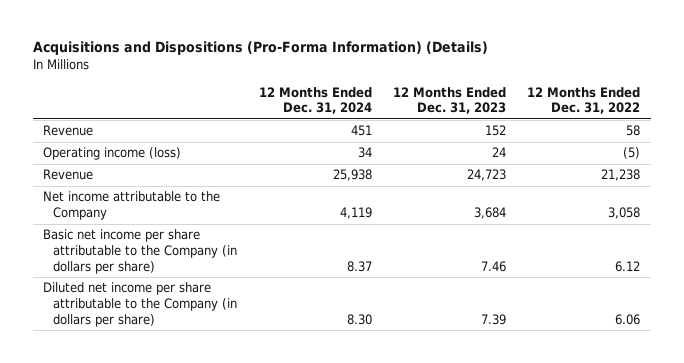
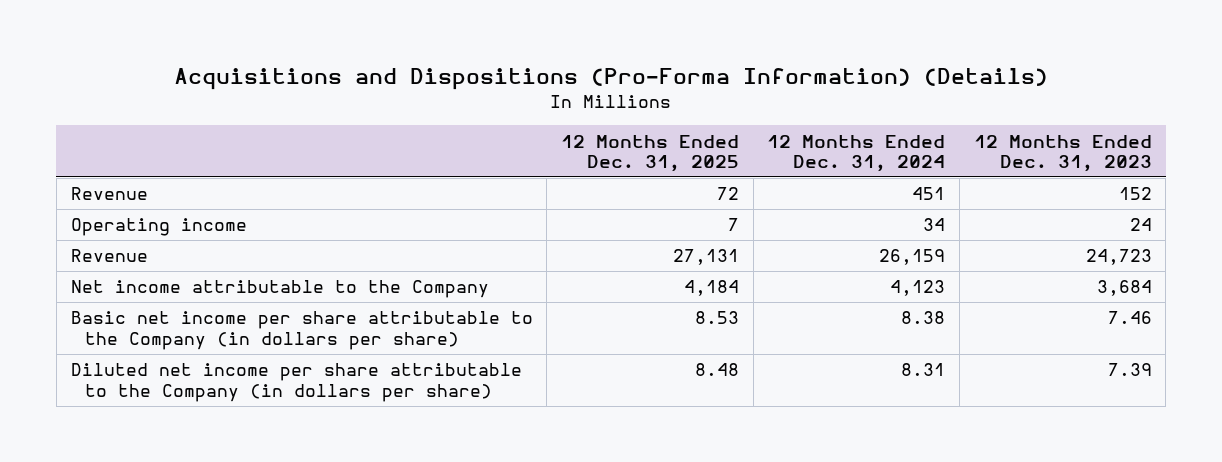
- | 12 Months Ended Dec. 31, 2024 | 12 Months Ended Dec. 31, 2023 | 12 Months Ended Dec. 31, 2022
+ | 12 Months Ended Dec. 31, 2025 | 12 Months Ended Dec. 31, 2024 | 12 Months Ended Dec. 31, 2023
- Operating income (loss) | 34 | 24 | (5)
- Revenue | 25,938 | 24,723 | 21,238
- Net income attributable to the Company | 4,119 | 3,684 | 3,058
- Basic net income per share attributable to the Company (in dollars per share) | 8.37 | 7.46 | 6.12
- Diluted net income per share attributable to the Company (in dollars per share) | 8.30 | 7.39 | 6.06
+ Operating income | 7 | 34 | 24
+ Revenue | 27,131 | 26,159 | 24,723
+ Net income attributable to the Company | 4,184 | 4,123 | 3,684
+ Basic net income per share attributable to the Company (in dollars per share) | 8.53 | 8.38 | 7.46
+ Diluted net income per share attributable to the Company (in dollars per share) | 8.48 | 8.31 | 7.39

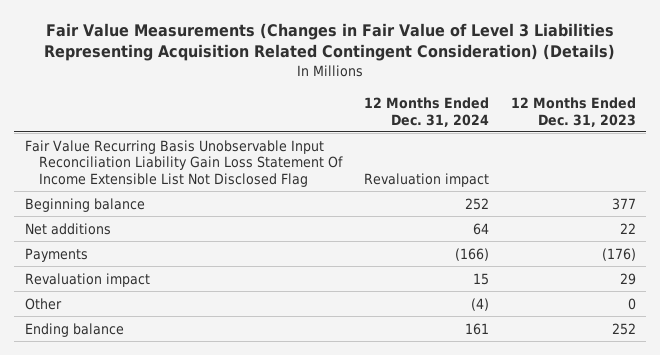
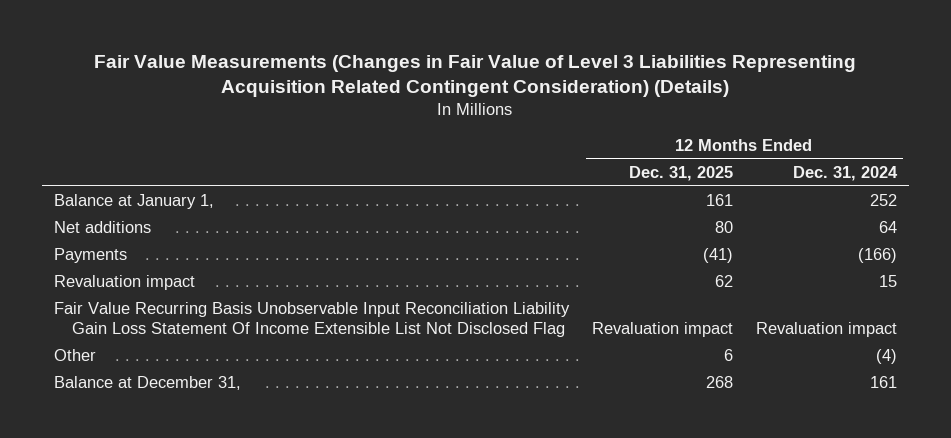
- | 12 Months Ended Dec. 31, 2024 | 12 Months Ended Dec. 31, 2023
+ | 12 Months Ended Dec. 31, 2025 | 12 Months Ended Dec. 31, 2024
- Beginning balance | 252 | 377
+ Balance at January 1, | 161 | 252
moved down: Fair Value Recurring Basis Unobservable Input Reconciliation Liability Gain Loss Statement Of Income Extensible List Not Disclosed Flag | Revaluation impact | Revaluation impact
- Ending balance | 161 | 252
+ Balance at December 31, | 268 | 161

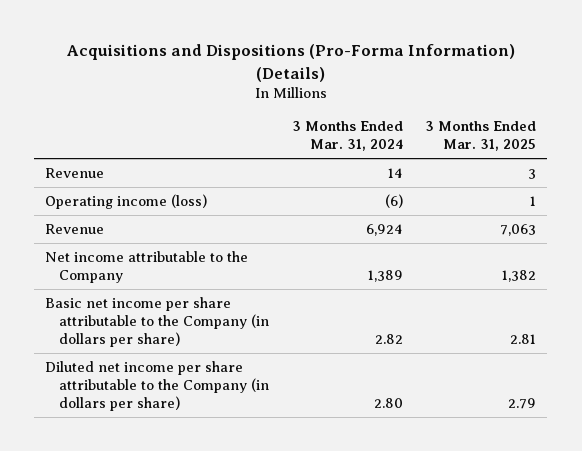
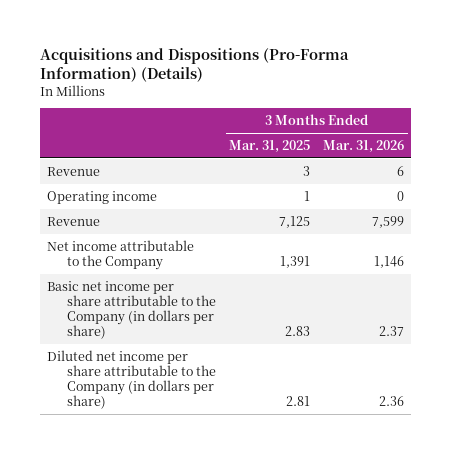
- | 3 Months Ended Mar. 31, 2024 | 3 Months Ended Mar. 31, 2025
+ | 3 Months Ended Mar. 31, 2025 | 3 Months Ended Mar. 31, 2026
- Operating income (loss) | (6) | 1
- Revenue | 6,924 | 7,063
- Net income attributable to the Company | 1,389 | 1,382
- Basic net income per share attributable to the Company (in dollars per share) | 2.82 | 2.81
- Diluted net income per share attributable to the Company (in dollars per share) | 2.80 | 2.79
+ Operating income | 1 | 0
+ Revenue | 7,125 | 7,599
+ Net income attributable to the Company | 1,391 | 1,146
+ Basic net income per share attributable to the Company (in dollars per share) | 2.83 | 2.37
+ Diluted net income per share attributable to the Company (in dollars per share) | 2.81 | 2.36

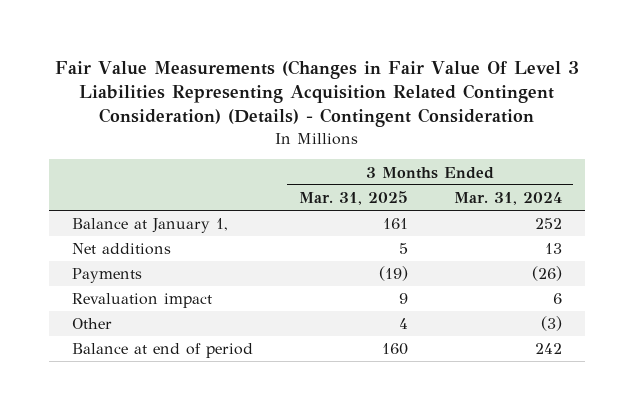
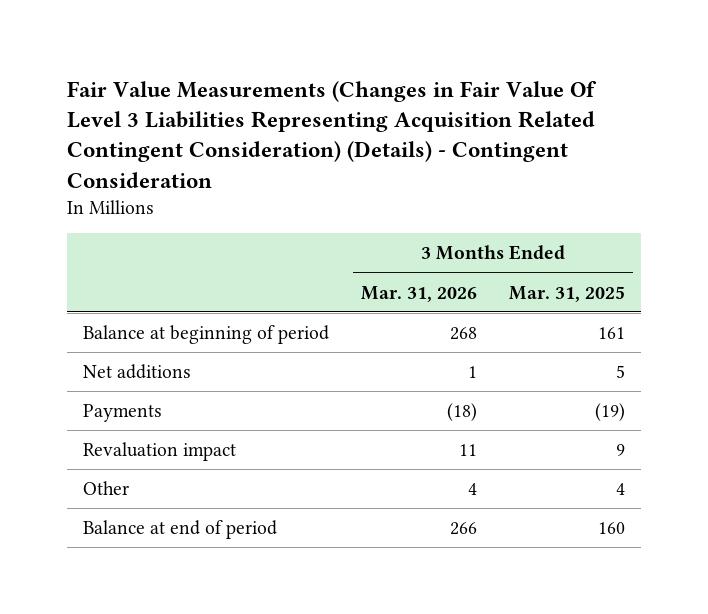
- | 3 Months Ended Mar. 31, 2025 | 3 Months Ended Mar. 31, 2024
+ | 3 Months Ended Mar. 31, 2026 | 3 Months Ended Mar. 31, 2025
- Balance at January 1, | 161 | 252
+ Balance at beginning of period | 268 | 161

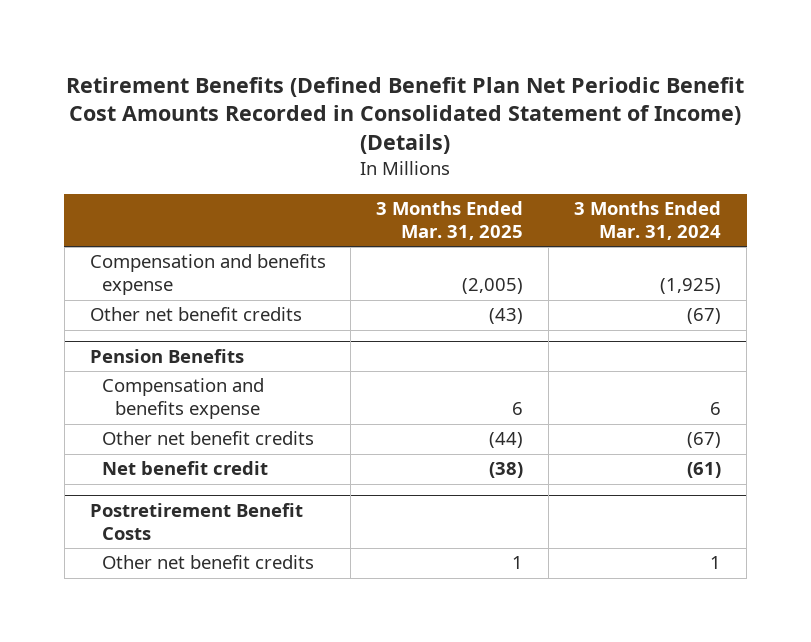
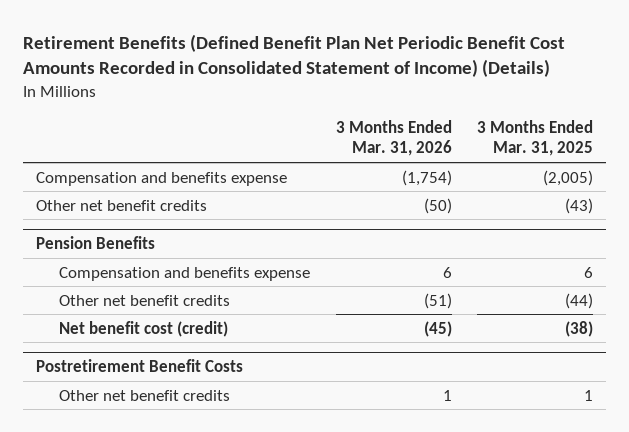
- | 3 Months Ended Mar. 31, 2025 | 3 Months Ended Mar. 31, 2024
+ | 3 Months Ended Mar. 31, 2026 | 3 Months Ended Mar. 31, 2025
@ Pension Benefits
- Net benefit credit | (38) | (61)
+ Net benefit cost (credit) | (45) | (38)

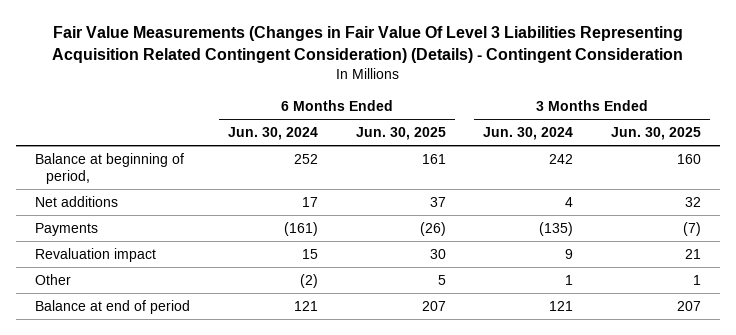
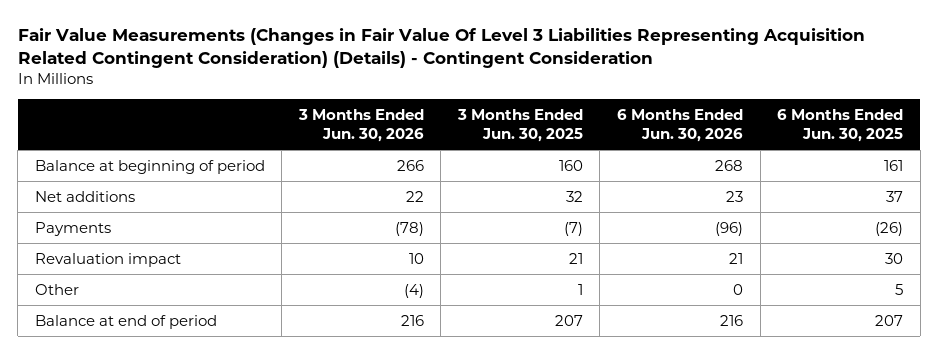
- | 6 Months Ended Jun. 30, 2024 | 6 Months Ended Jun. 30, 2025 | 3 Months Ended Jun. 30, 2024 | 3 Months Ended Jun. 30, 2025
+ | 3 Months Ended Jun. 30, 2026 | 3 Months Ended Jun. 30, 2025 | 6 Months Ended Jun. 30, 2026 | 6 Months Ended Jun. 30, 2025
- Balance at beginning of period, | 252 | 161 | 242 | 160
+ Balance at beginning of period | 266 | 160 | 268 | 161

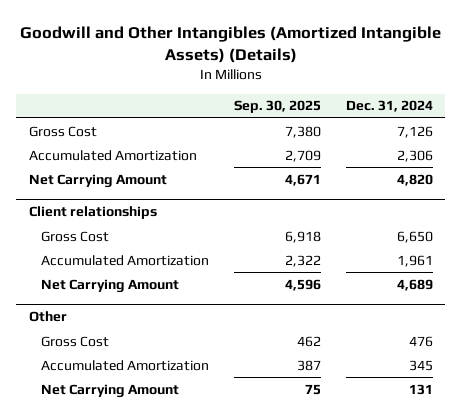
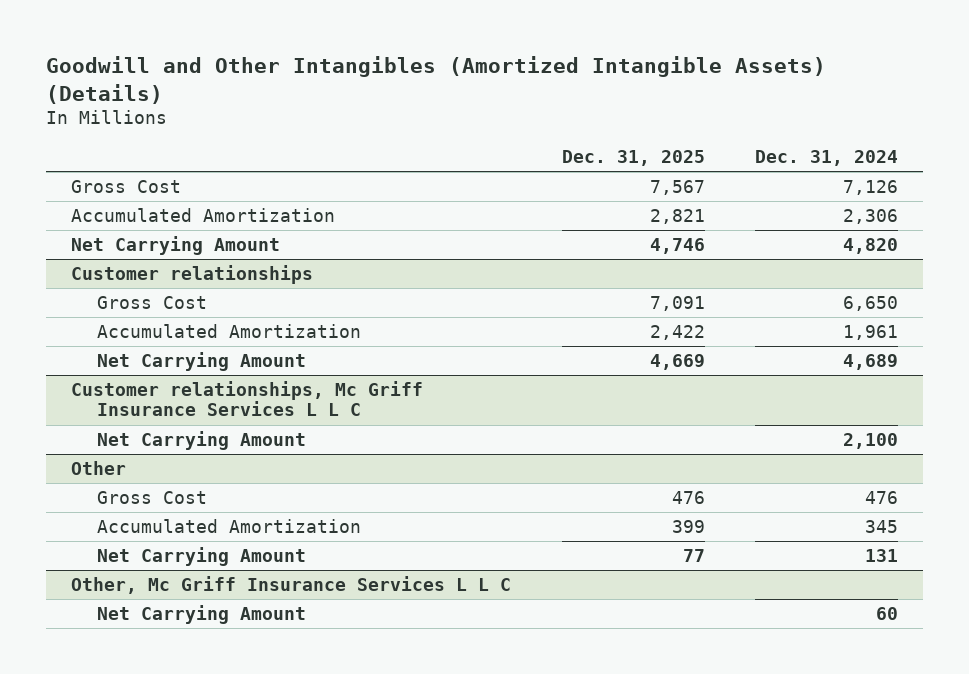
- | Sep. 30, 2025 | Dec. 31, 2024
+ | Dec. 31, 2025 | Dec. 31, 2024
- Client relationships
+ Customer relationships
+ Customer relationships, Mc Griff Insurance Services L L C
+ Net Carrying Amount | | 2,100
+ Other, Mc Griff Insurance Services L L C
+ Net Carrying Amount | | 60

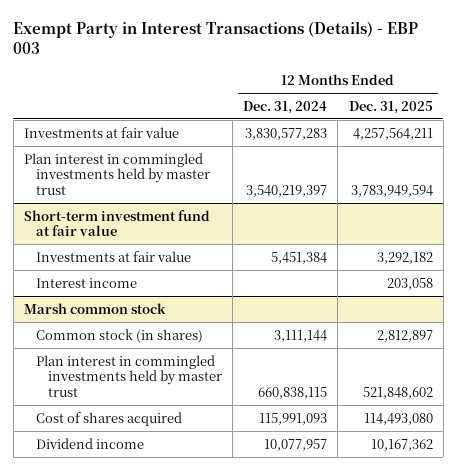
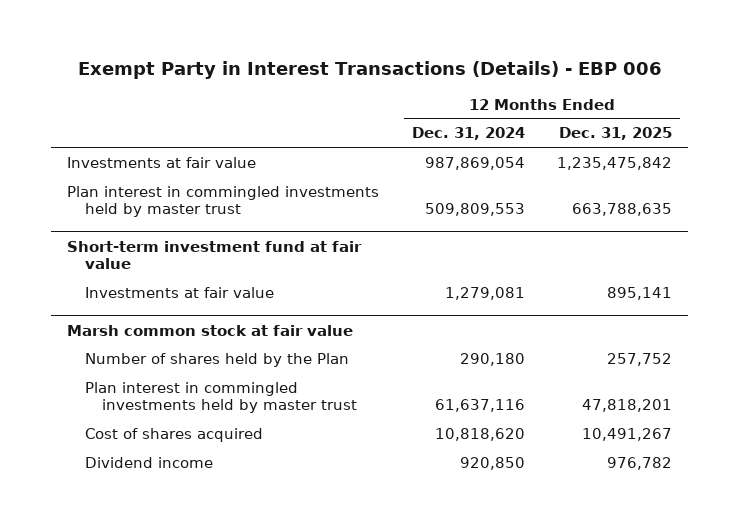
- Exempt Party in Interest Transactions (Details) - EBP 003
+ Exempt Party in Interest Transactions (Details) - EBP 006
- Investments at fair value | 3,830,577,283 | 4,257,564,211
- Plan interest in commingled investments held by master trust | 3,540,219,397 | 3,783,949,594
+ Investments at fair value | 987,869,054 | 1,235,475,842
+ Plan interest in commingled investments held by master trust | 509,809,553 | 663,788,635
@ Short-term investment fund at fair value
- Investments at fair value | 5,451,384 | 3,292,182
- Interest income | | 203,058
- Marsh common stock
- Common stock (in shares) | 3,111,144 | 2,812,897
- Plan interest in commingled investments held by master trust | 660,838,115 | 521,848,602
- Cost of shares acquired | 115,991,093 | 114,493,080
- Dividend income | 10,077,957 | 10,167,362
@ Short-term investment fund at fair value
+ Investments at fair value | 1,279,081 | 895,141
+ Marsh common stock at fair value
+ Number of shares held by the Plan | 290,180 | 257,752
+ Plan interest in commingled investments held by master trust | 61,637,116 | 47,818,201
+ Cost of shares acquired | 10,818,620 | 10,491,267
+ Dividend income | 920,850 | 976,782

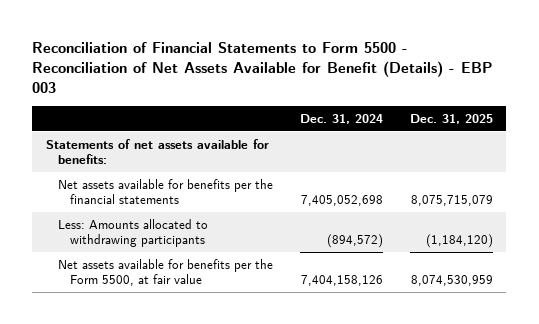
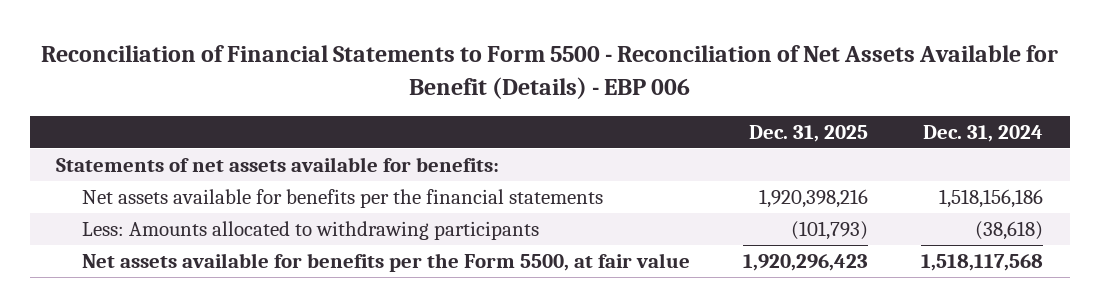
- Reconciliation of Financial Statements to Form 5500 - Reconciliation of Net Assets Available for Benefit (Details) - EBP 003
+ Reconciliation of Financial Statements to Form 5500 - Reconciliation of Net Assets Available for Benefit (Details) - EBP 006
- | Dec. 31, 2024 | Dec. 31, 2025
+ | Dec. 31, 2025 | Dec. 31, 2024
- Net assets available for benefits per the financial statements | 7,405,052,698 | 8,075,715,079
- Less: Amounts allocated to withdrawing participants | (894,572) | (1,184,120)
- Net assets available for benefits per the Form 5500, at fair value | 7,404,158,126 | 8,074,530,959
+ Net assets available for benefits per the financial statements | 1,920,398,216 | 1,518,156,186
+ Less: Amounts allocated to withdrawing participants | (101,793) | (38,618)
+ Net assets available for benefits per the Form 5500, at fair value | 1,920,296,423 | 1,518,117,568

